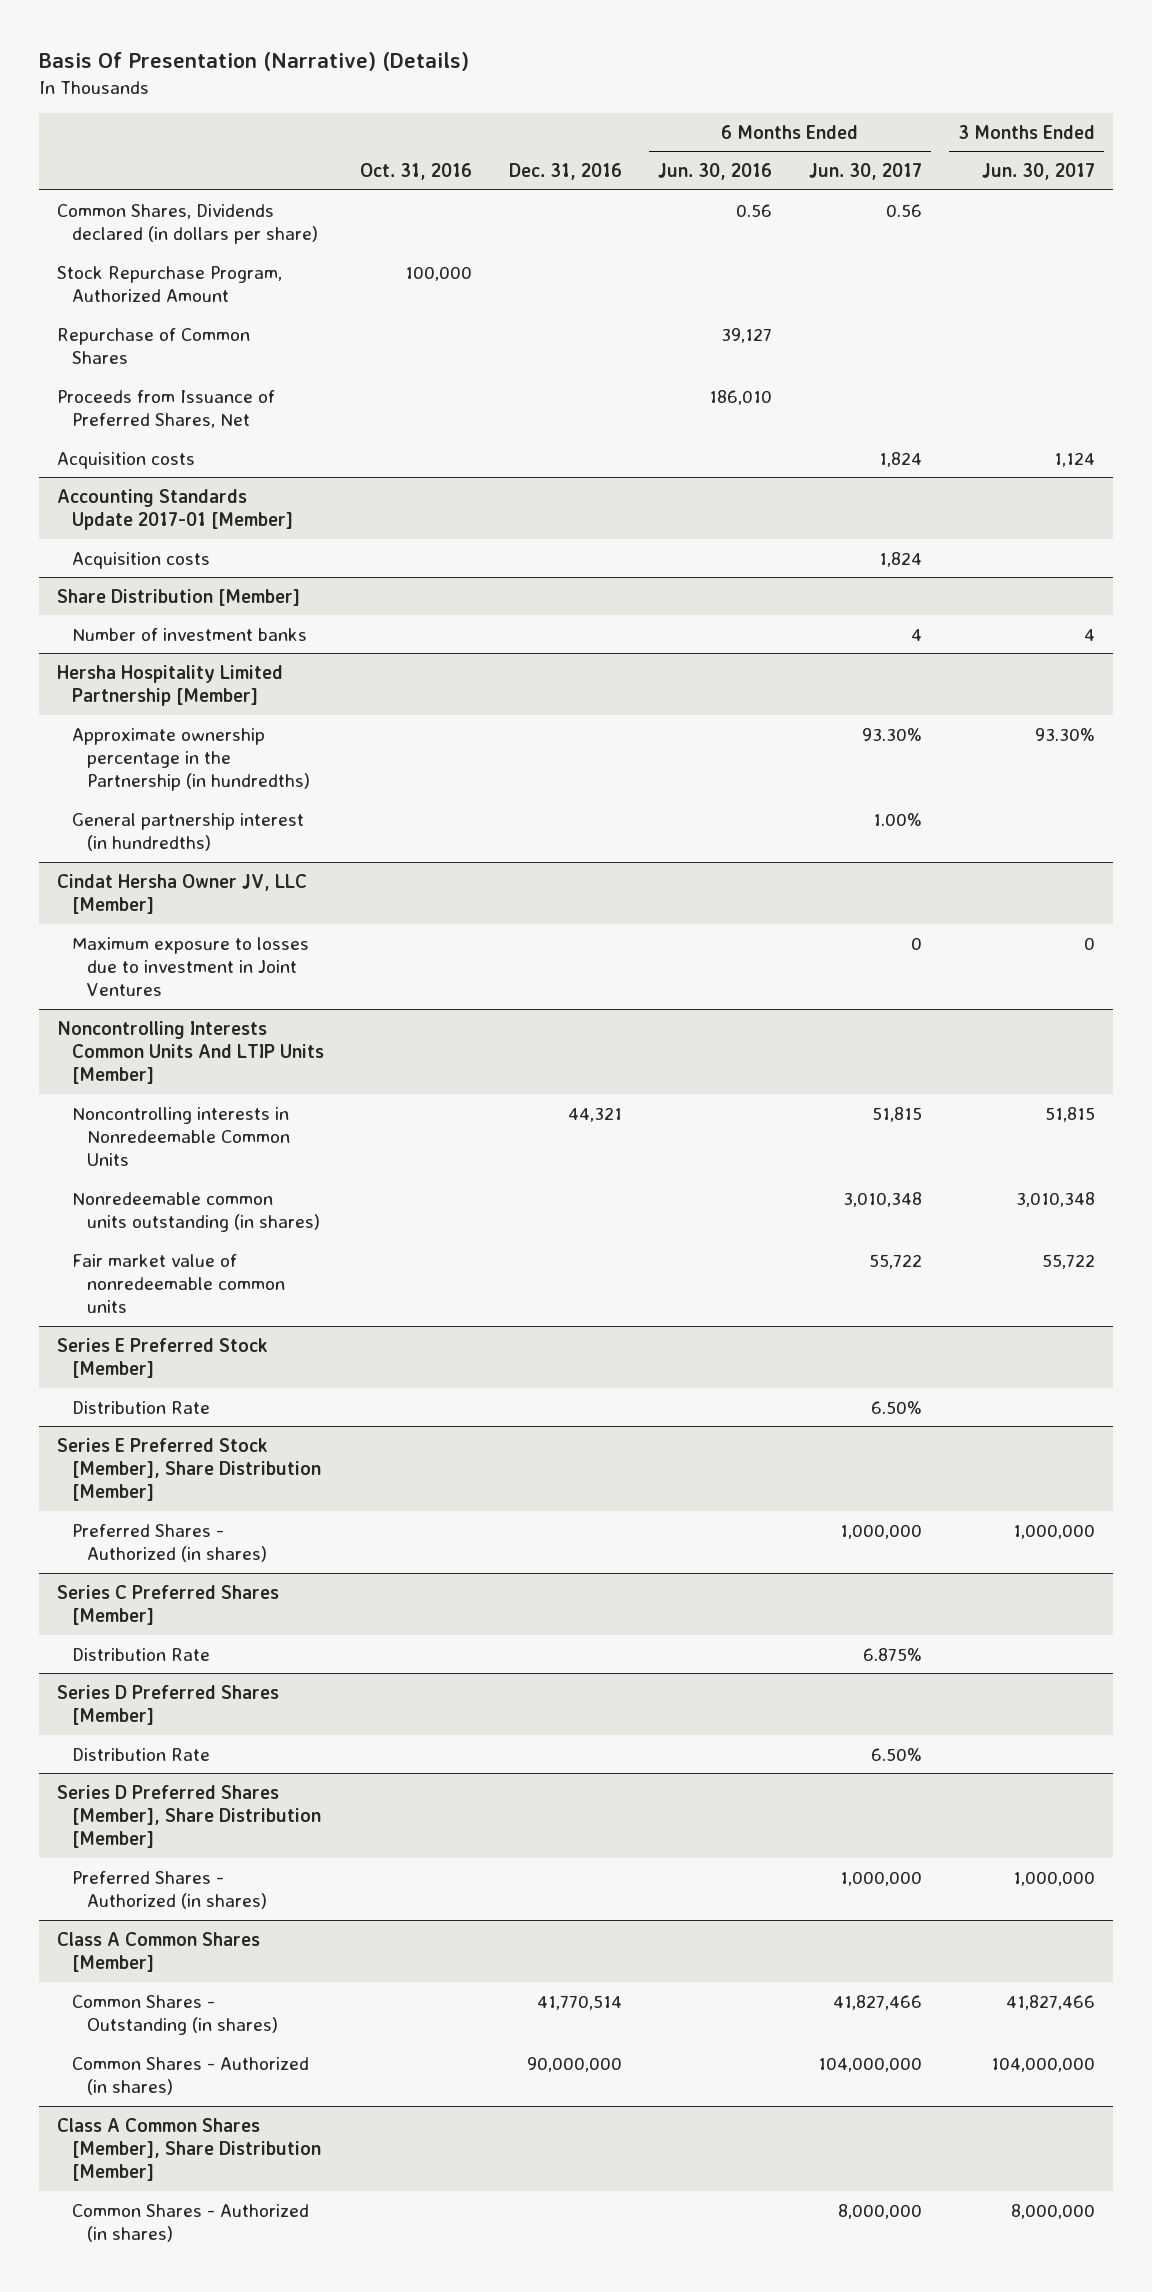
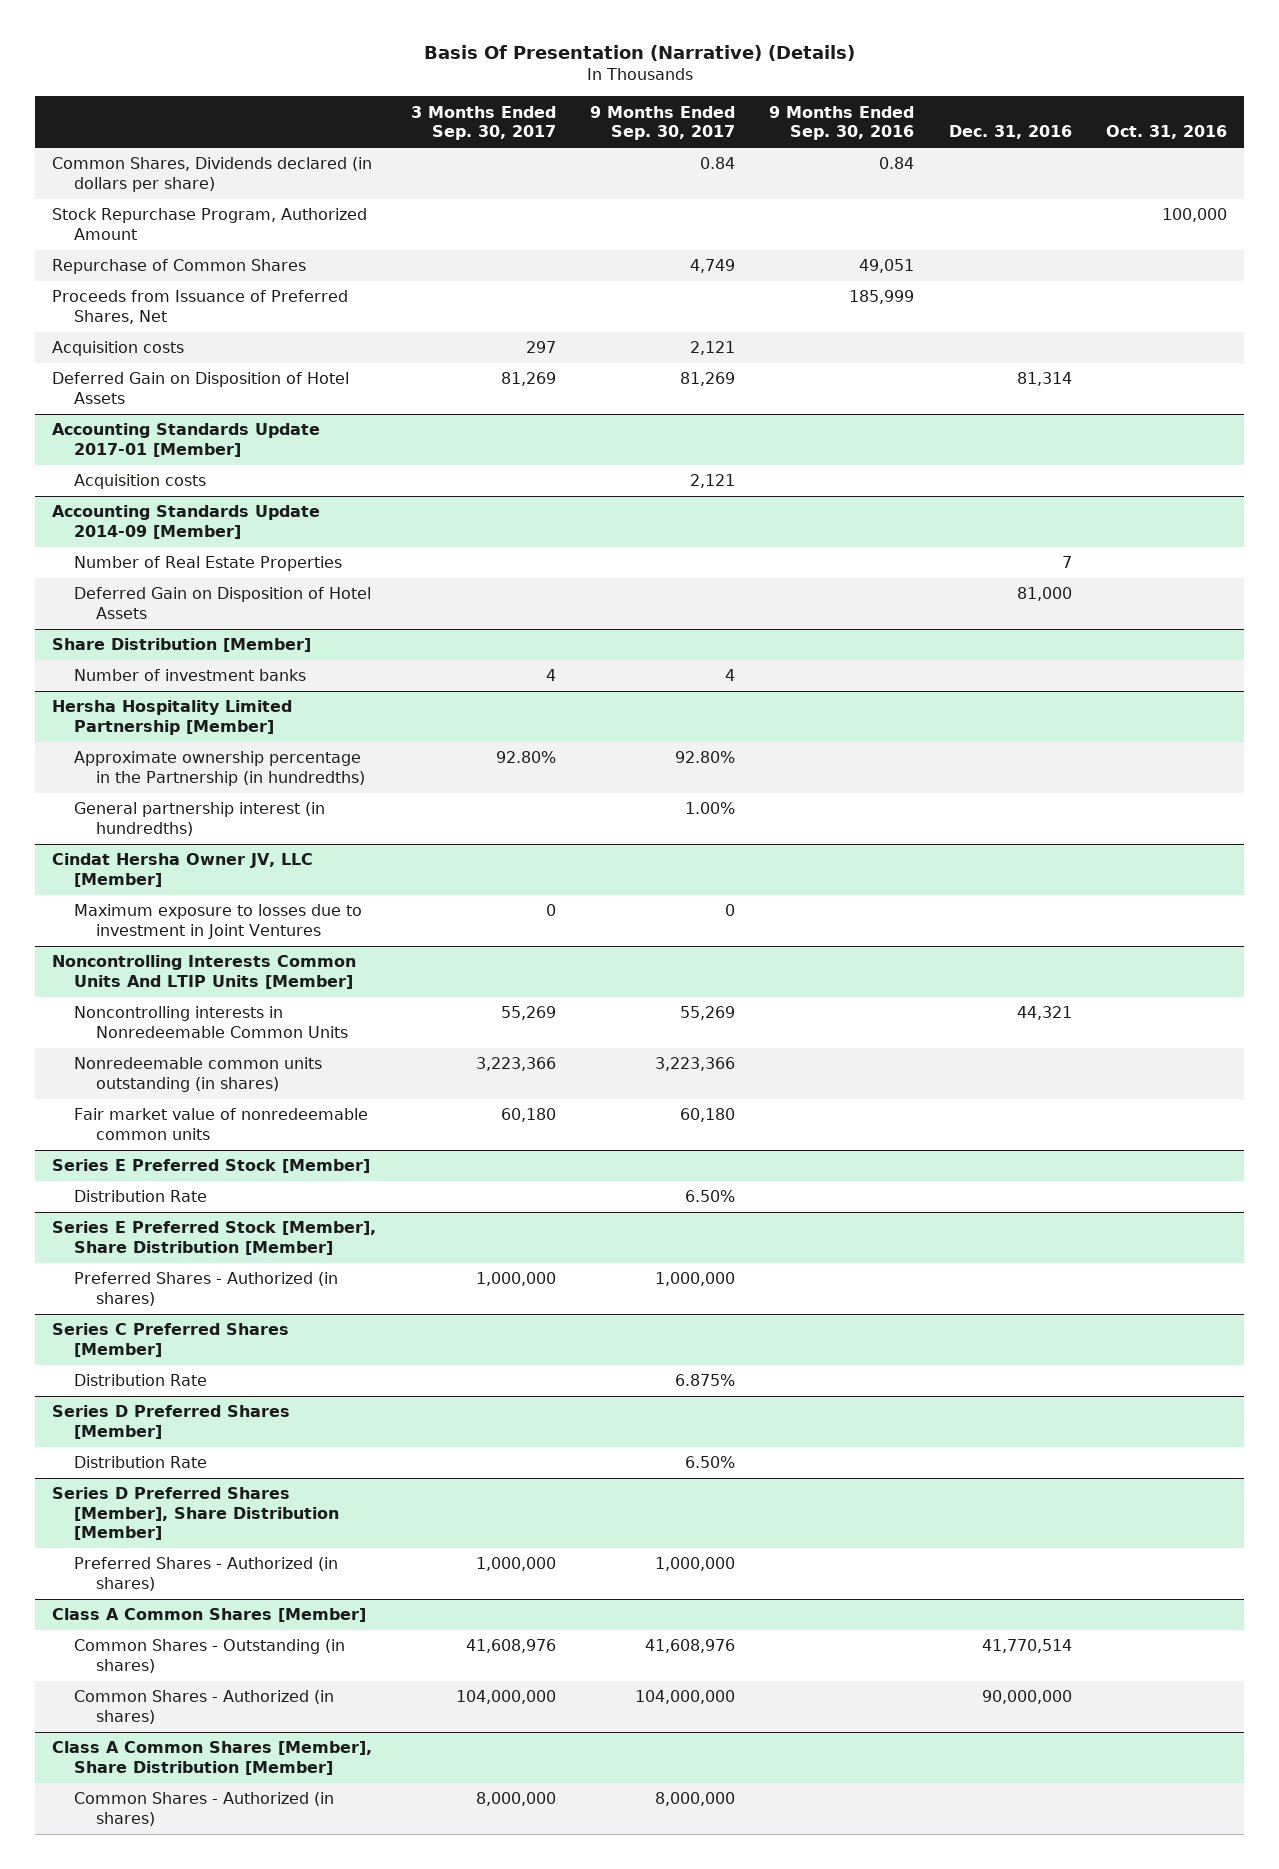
- | Oct. 31, 2016 | Dec. 31, 2016 | 6 Months Ended Jun. 30, 2016 | 6 Months Ended Jun. 30, 2017 | 3 Months Ended Jun. 30, 2017
+ | 3 Months Ended Sep. 30, 2017 | 9 Months Ended Sep. 30, 2017 | 9 Months Ended Sep. 30, 2016 | Dec. 31, 2016 | Oct. 31, 2016
+ Deferred Gain on Disposition of Hotel Assets | 81,269 | 81,269 | | 81,314 |
+ Accounting Standards Update 2014-09 [Member]
+ Number of Real Estate Properties | | | | 7 |
+ Deferred Gain on Disposition of Hotel Assets | | | | 81,000 |

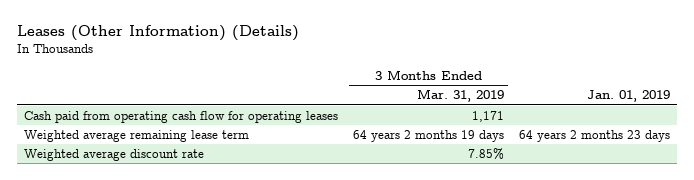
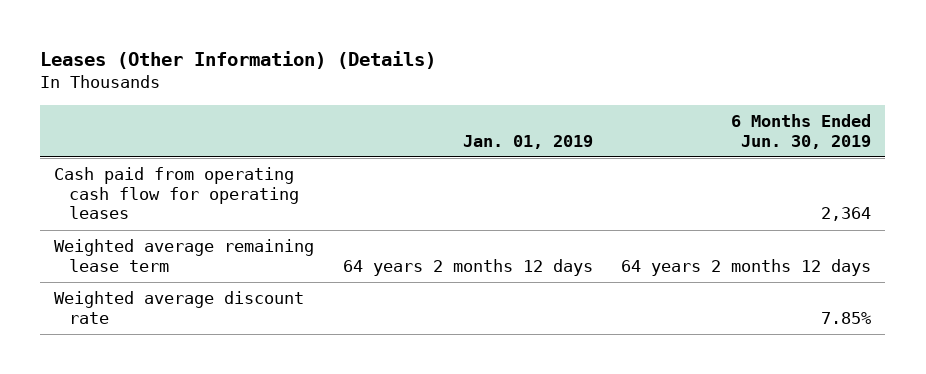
- | 3 Months Ended Mar. 31, 2019 | Jan. 01, 2019
+ | Jan. 01, 2019 | 6 Months Ended Jun. 30, 2019
- Weighted average remaining lease term | 64 years 2 months 19 days | 64 years 2 months 23 days
+ Weighted average remaining lease term | 64 years 2 months 12 days | 64 years 2 months 12 days

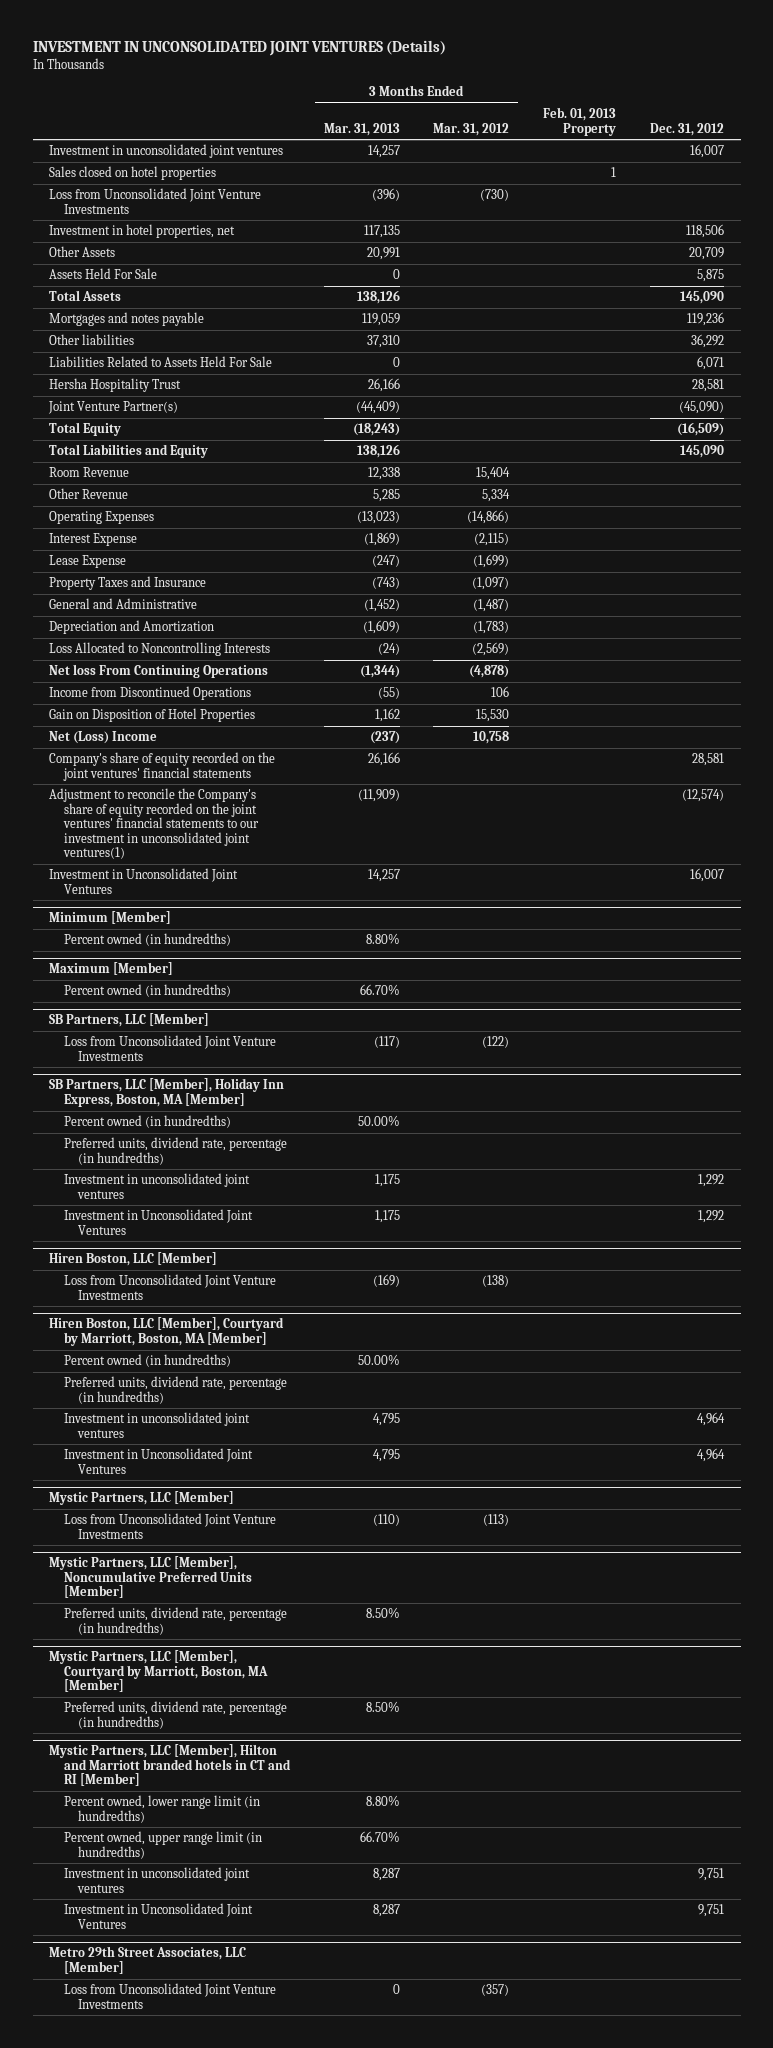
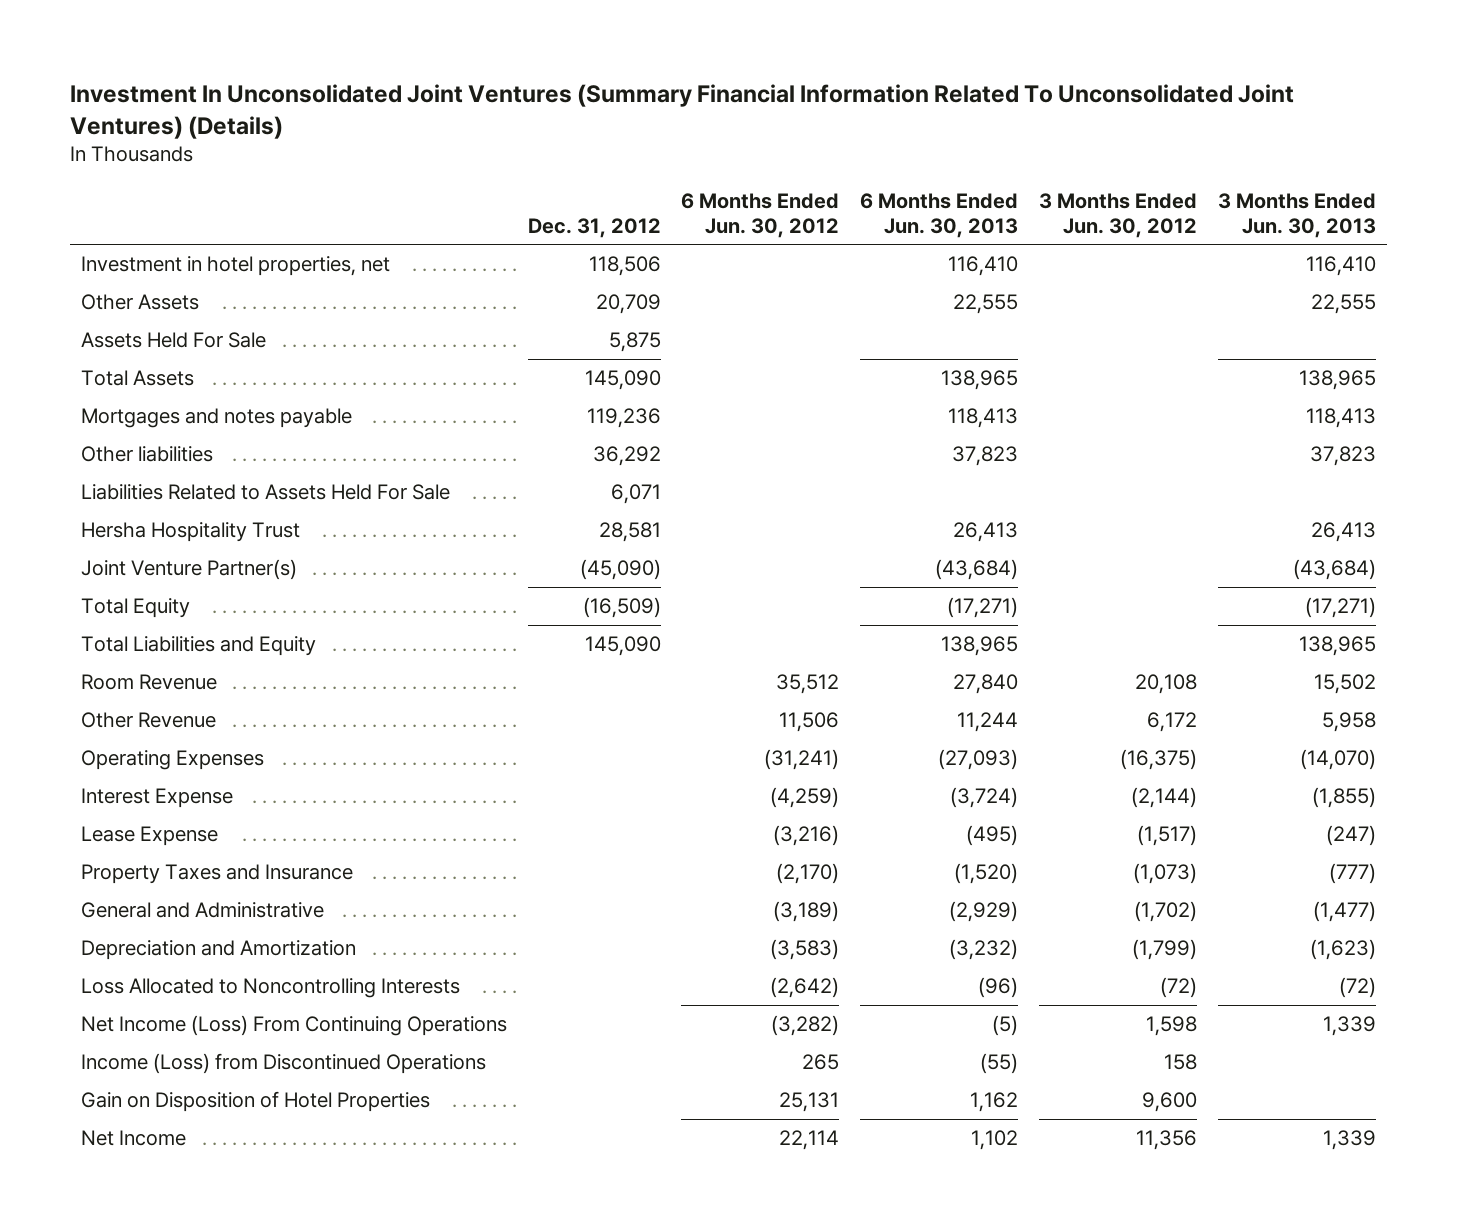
- INVESTMENT IN UNCONSOLIDATED JOINT VENTURES (Details)
+ Investment In Unconsolidated Joint Ventures (Summary Financial Information Related To Unconsolidated Joint Ventures) (Details)
- | 3 Months Ended Mar. 31, 2013 | 3 Months Ended Mar. 31, 2012 | Feb. 01, 2013 Property | Dec. 31, 2012
+ | Dec. 31, 2012 | 6 Months Ended Jun. 30, 2012 | 6 Months Ended Jun. 30, 2013 | 3 Months Ended Jun. 30, 2012 | 3 Months Ended Jun. 30, 2013
- Investment in unconsolidated joint ventures | 14,257 | | | 16,007
- Sales closed on hotel properties | | | 1 |
- Loss from Unconsolidated Joint Venture Investments | (396) | (730) | |
- Net loss From Continuing Operations | (1,344) | (4,878) | |
- Income from Discontinued Operations | (55) | 106 | |
+ Net Income (Loss) From Continuing Operations | | (3,282) | (5) | 1,598 | 1,339
+ Income (Loss) from Discontinued Operations | | 265 | (55) | 158 |
- Net (Loss) Income | (237) | 10,758 | |
- Company's share of equity recorded on the joint ventures' financial statements | 26,166 | | | 28,581
- Adjustment to reconcile the Company's share of equity recorded on the joint ventures' financial statements to our investment in unconsolidated joint ventures(1) | (11,909) | | | (12,574)
- Investment in Unconsolidated Joint Ventures | 14,257 | | | 16,007
- Minimum [Member]
- Percent owned (in hundredths) | 8.80% | | |
- Maximum [Member]
- Percent owned (in hundredths) | 66.70% | | |
- SB Partners, LLC [Member]
- Loss from Unconsolidated Joint Venture Investments | (117) | (122) | |
- SB Partners, LLC [Member], Holiday Inn Express, Boston, MA [Member]
- Percent owned (in hundredths) | 50.00% | | |
- Preferred units, dividend rate, percentage (in hundredths)
- Investment in unconsolidated joint ventures | 1,175 | | | 1,292
- Investment in Unconsolidated Joint Ventures | 1,175 | | | 1,292
- Hiren Boston, LLC [Member]
- Loss from Unconsolidated Joint Venture Investments | (169) | (138) | |
- Hiren Boston, LLC [Member], Courtyard by Marriott, Boston, MA [Member]
- Percent owned (in hundredths) | 50.00% | | |
- Preferred units, dividend rate, percentage (in hundredths)
- Investment in unconsolidated joint ventures | 4,795 | | | 4,964
- Investment in Unconsolidated Joint Ventures | 4,795 | | | 4,964
- Mystic Partners, LLC [Member]
- Loss from Unconsolidated Joint Venture Investments | (110) | (113) | |
- Mystic Partners, LLC [Member], Noncumulative Preferred Units [Member]
- Preferred units, dividend rate, percentage (in hundredths) | 8.50% | | |
- Mystic Partners, LLC [Member], Courtyard by Marriott, Boston, MA [Member]
- Preferred units, dividend rate, percentage (in hundredths) | 8.50% | | |
- Mystic Partners, LLC [Member], Hilton and Marriott branded hotels in CT and RI [Member]
- Percent owned, lower range limit (in hundredths) | 8.80% | | |
- Percent owned, upper range limit (in hundredths) | 66.70% | | |
- Investment in unconsolidated joint ventures | 8,287 | | | 9,751
- Investment in Unconsolidated Joint Ventures | 8,287 | | | 9,751
- Metro 29th Street Associates, LLC [Member]
- Loss from Unconsolidated Joint Venture Investments | 0 | (357) | |
+ Net Income | | 22,114 | 1,102 | 11,356 | 1,339

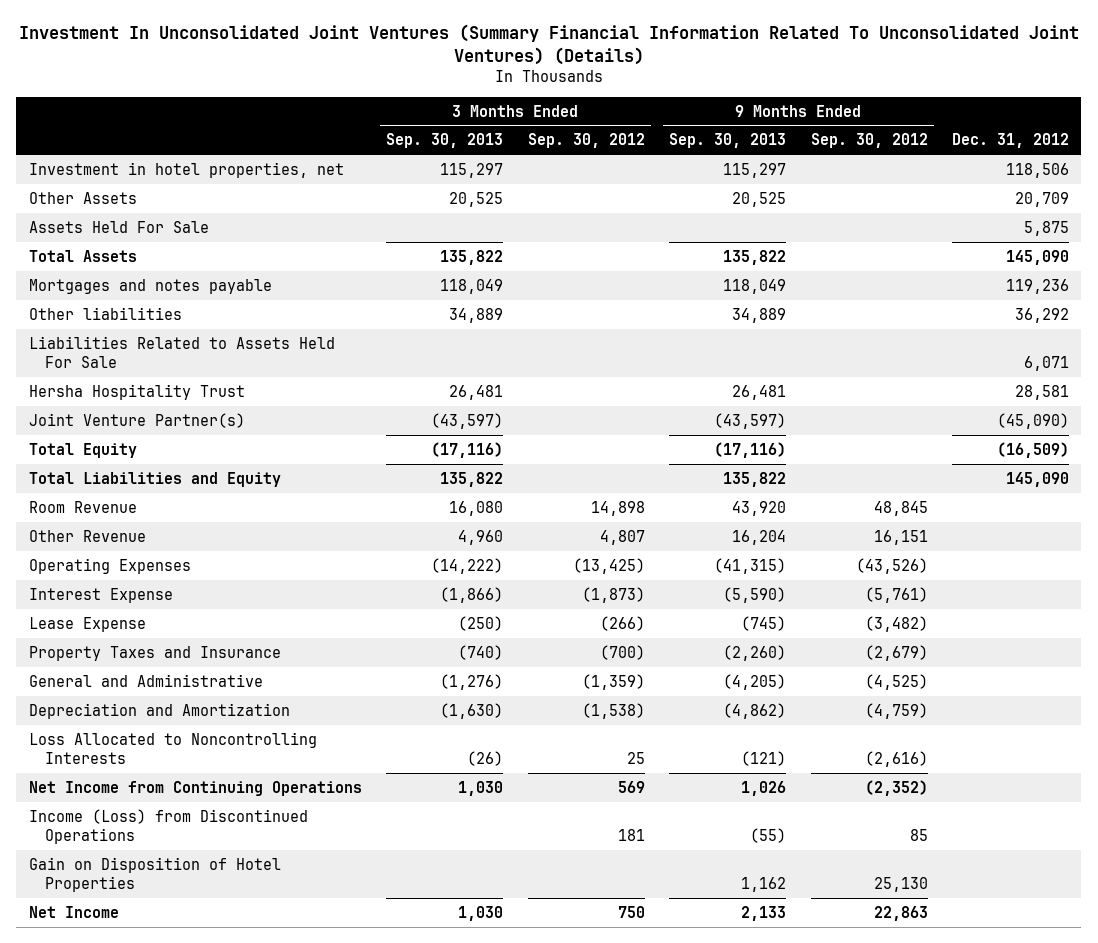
- | Dec. 31, 2012 | 6 Months Ended Jun. 30, 2012 | 6 Months Ended Jun. 30, 2013 | 3 Months Ended Jun. 30, 2012 | 3 Months Ended Jun. 30, 2013
+ | 3 Months Ended Sep. 30, 2013 | 3 Months Ended Sep. 30, 2012 | 9 Months Ended Sep. 30, 2013 | 9 Months Ended Sep. 30, 2012 | Dec. 31, 2012
- Net Income (Loss) From Continuing Operations | | (3,282) | (5) | 1,598 | 1,339
+ Net Income from Continuing Operations | 1,030 | 569 | 1,026 | (2,352) |

